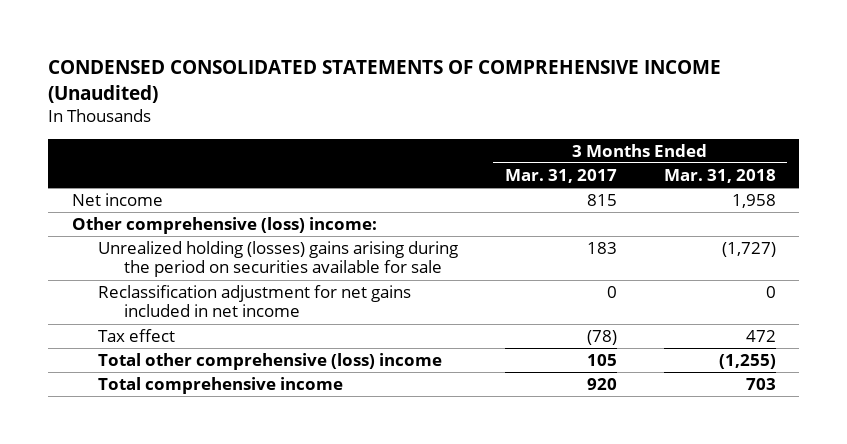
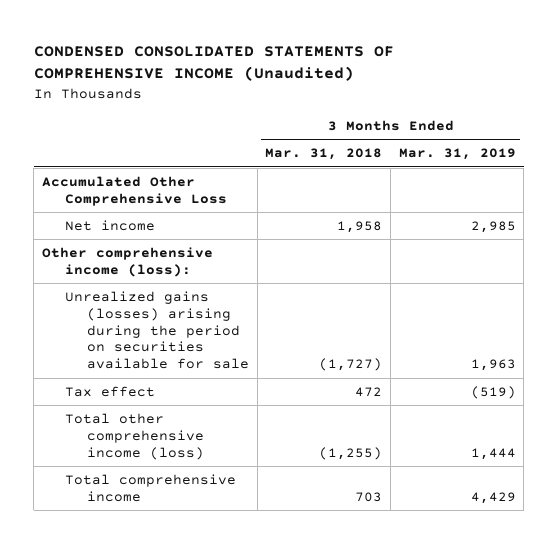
- | 3 Months Ended Mar. 31, 2017 | 3 Months Ended Mar. 31, 2018
+ | 3 Months Ended Mar. 31, 2018 | 3 Months Ended Mar. 31, 2019
+ Accumulated Other Comprehensive Loss
- Other comprehensive (loss) income:
- Unrealized holding (losses) gains arising during the period on securities available for sale | 183 | (1,727)
- Reclassification adjustment for net gains included in net income | 0 | 0
+ Other comprehensive income (loss):
+ Unrealized gains (losses) arising during the period on securities available for sale | (1,727) | 1,963
- Total other comprehensive (loss) income | 105 | (1,255)
+ Total other comprehensive income (loss) | (1,255) | 1,444

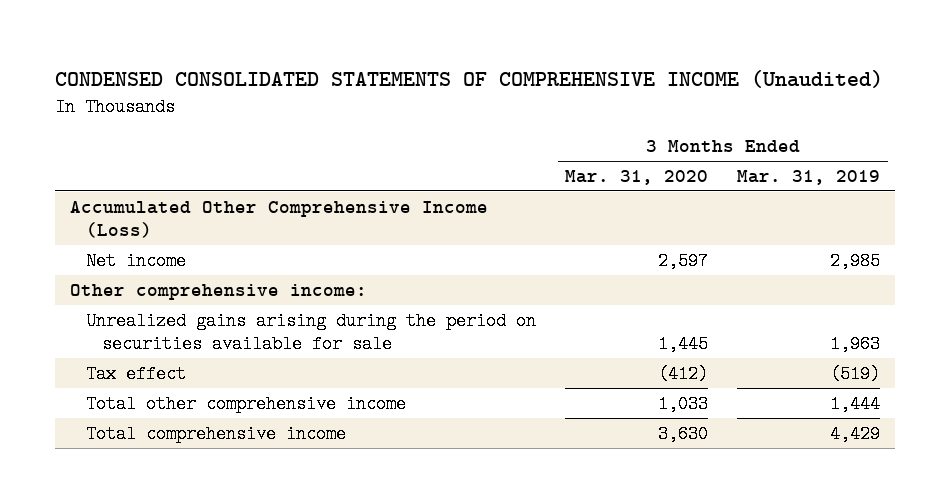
- | 3 Months Ended Mar. 31, 2018 | 3 Months Ended Mar. 31, 2019
+ | 3 Months Ended Mar. 31, 2020 | 3 Months Ended Mar. 31, 2019
- Accumulated Other Comprehensive Loss
+ Accumulated Other Comprehensive Income (Loss)
- Other comprehensive income (loss):
- Unrealized gains (losses) arising during the period on securities available for sale | (1,727) | 1,963
+ Other comprehensive income:
+ Unrealized gains arising during the period on securities available for sale | 1,445 | 1,963
- Total other comprehensive income (loss) | (1,255) | 1,444
+ Total other comprehensive income | 1,033 | 1,444

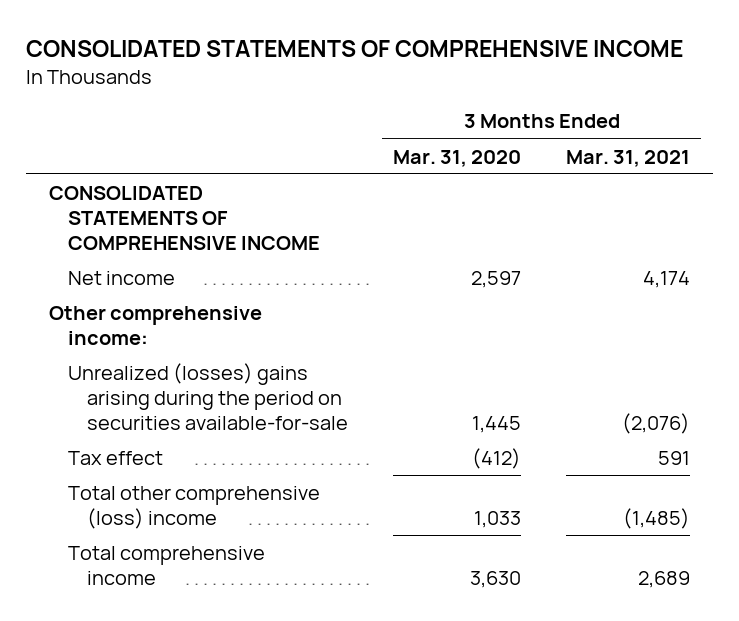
- CONDENSED CONSOLIDATED STATEMENTS OF COMPREHENSIVE INCOME (Unaudited)
+ CONSOLIDATED STATEMENTS OF COMPREHENSIVE INCOME
- | 3 Months Ended Mar. 31, 2020 | 3 Months Ended Mar. 31, 2019
+ | 3 Months Ended Mar. 31, 2020 | 3 Months Ended Mar. 31, 2021
- Accumulated Other Comprehensive Income (Loss)
+ CONSOLIDATED STATEMENTS OF COMPREHENSIVE INCOME
- Unrealized gains arising during the period on securities available for sale | 1,445 | 1,963
+ Unrealized (losses) gains arising during the period on securities available-for-sale | 1,445 | (2,076)
- Total other comprehensive income | 1,033 | 1,444
+ Total other comprehensive (loss) income | 1,033 | (1,485)

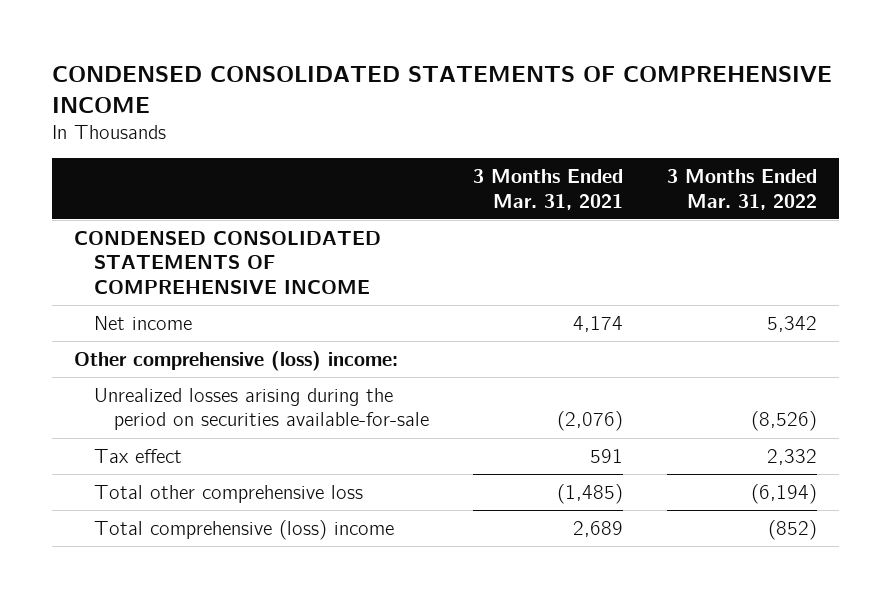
- CONSOLIDATED STATEMENTS OF COMPREHENSIVE INCOME
+ CONDENSED CONSOLIDATED STATEMENTS OF COMPREHENSIVE INCOME
- | 3 Months Ended Mar. 31, 2020 | 3 Months Ended Mar. 31, 2021
+ | 3 Months Ended Mar. 31, 2021 | 3 Months Ended Mar. 31, 2022
- CONSOLIDATED STATEMENTS OF COMPREHENSIVE INCOME
+ CONDENSED CONSOLIDATED STATEMENTS OF COMPREHENSIVE INCOME
- Other comprehensive income:
- Unrealized (losses) gains arising during the period on securities available-for-sale | 1,445 | (2,076)
+ Other comprehensive (loss) income:
+ Unrealized losses arising during the period on securities available-for-sale | (2,076) | (8,526)
- Total other comprehensive (loss) income | 1,033 | (1,485)
- Total comprehensive income | 3,630 | 2,689
+ Total other comprehensive loss | (1,485) | (6,194)
+ Total comprehensive (loss) income | 2,689 | (852)

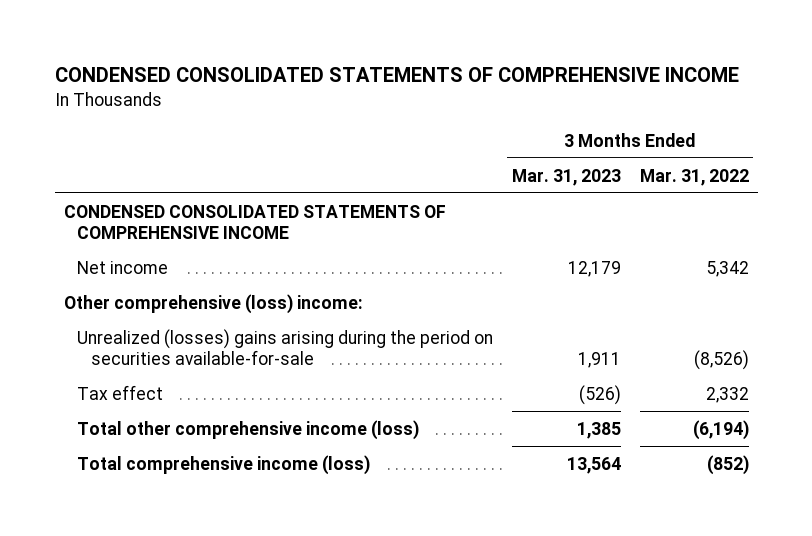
- | 3 Months Ended Mar. 31, 2021 | 3 Months Ended Mar. 31, 2022
+ | 3 Months Ended Mar. 31, 2023 | 3 Months Ended Mar. 31, 2022
- Unrealized losses arising during the period on securities available-for-sale | (2,076) | (8,526)
+ Unrealized (losses) gains arising during the period on securities available-for-sale | 1,911 | (8,526)
- Total other comprehensive loss | (1,485) | (6,194)
- Total comprehensive (loss) income | 2,689 | (852)
+ Total other comprehensive income (loss) | 1,385 | (6,194)
+ Total comprehensive income (loss) | 13,564 | (852)

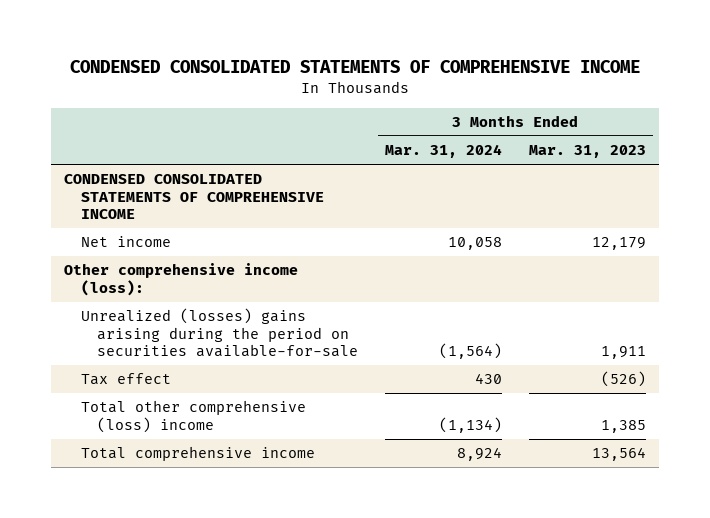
- | 3 Months Ended Mar. 31, 2023 | 3 Months Ended Mar. 31, 2022
+ | 3 Months Ended Mar. 31, 2024 | 3 Months Ended Mar. 31, 2023
- Other comprehensive (loss) income:
+ Other comprehensive income (loss):
- Total other comprehensive income (loss) | 1,385 | (6,194)
- Total comprehensive income (loss) | 13,564 | (852)
+ Total other comprehensive (loss) income | (1,134) | 1,385
+ Total comprehensive income | 8,924 | 13,564

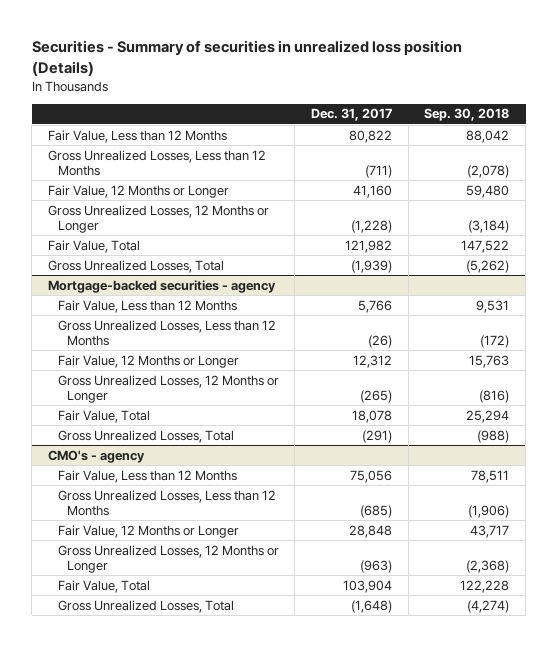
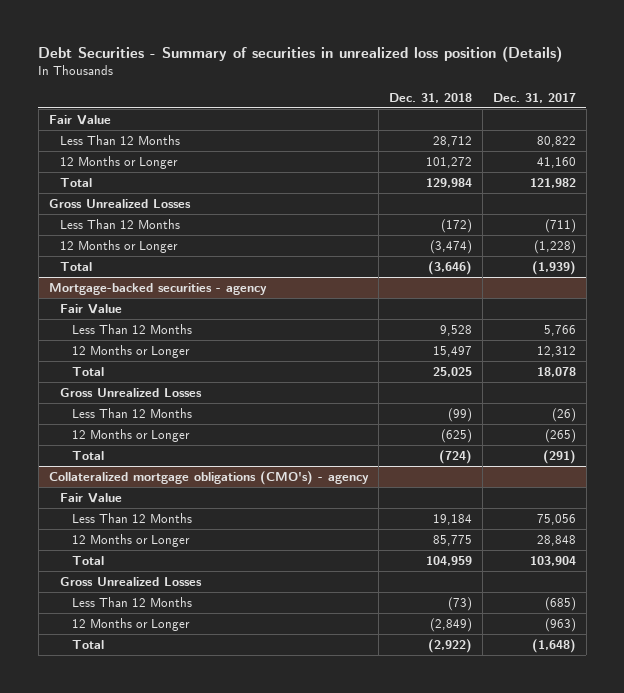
- Securities - Summary of securities in unrealized loss position (Details)
+ Debt Securities - Summary of securities in unrealized loss position (Details)
- | Dec. 31, 2017 | Sep. 30, 2018
+ | Dec. 31, 2018 | Dec. 31, 2017
- Fair Value, Less than 12 Months | 80,822 | 88,042
- Gross Unrealized Losses, Less than 12 Months | (711) | (2,078)
- Fair Value, 12 Months or Longer | 41,160 | 59,480
- Gross Unrealized Losses, 12 Months or Longer | (1,228) | (3,184)
- Fair Value, Total | 121,982 | 147,522
- Gross Unrealized Losses, Total | (1,939) | (5,262)
+ Fair Value
+ Less Than 12 Months | 28,712 | 80,822
+ 12 Months or Longer | 101,272 | 41,160
+ Total | 129,984 | 121,982
+ Gross Unrealized Losses
+ Less Than 12 Months | (172) | (711)
+ 12 Months or Longer | (3,474) | (1,228)
+ Total | (3,646) | (1,939)
@ Mortgage-backed securities - agency
- Fair Value, Less than 12 Months | 5,766 | 9,531
- Gross Unrealized Losses, Less than 12 Months | (26) | (172)
- Fair Value, 12 Months or Longer | 12,312 | 15,763
- Gross Unrealized Losses, 12 Months or Longer | (265) | (816)
- Fair Value, Total | 18,078 | 25,294
- Gross Unrealized Losses, Total | (291) | (988)
- CMO's - agency
- Fair Value, Less than 12 Months | 75,056 | 78,511
- Gross Unrealized Losses, Less than 12 Months | (685) | (1,906)
- Fair Value, 12 Months or Longer | 28,848 | 43,717
- Gross Unrealized Losses, 12 Months or Longer | (963) | (2,368)
- Fair Value, Total | 103,904 | 122,228
- Gross Unrealized Losses, Total | (1,648) | (4,274)
@ Mortgage-backed securities - agency
+ Fair Value
+ Less Than 12 Months | 9,528 | 5,766
+ 12 Months or Longer | 15,497 | 12,312
+ Total | 25,025 | 18,078
+ Gross Unrealized Losses
+ Less Than 12 Months | (99) | (26)
+ 12 Months or Longer | (625) | (265)
+ Total | (724) | (291)
+ Collateralized mortgage obligations (CMO's) - agency
+ Fair Value
+ Less Than 12 Months | 19,184 | 75,056
+ 12 Months or Longer | 85,775 | 28,848
+ Total | 104,959 | 103,904
+ Gross Unrealized Losses
+ Less Than 12 Months | (73) | (685)
+ 12 Months or Longer | (2,849) | (963)
+ Total | (2,922) | (1,648)

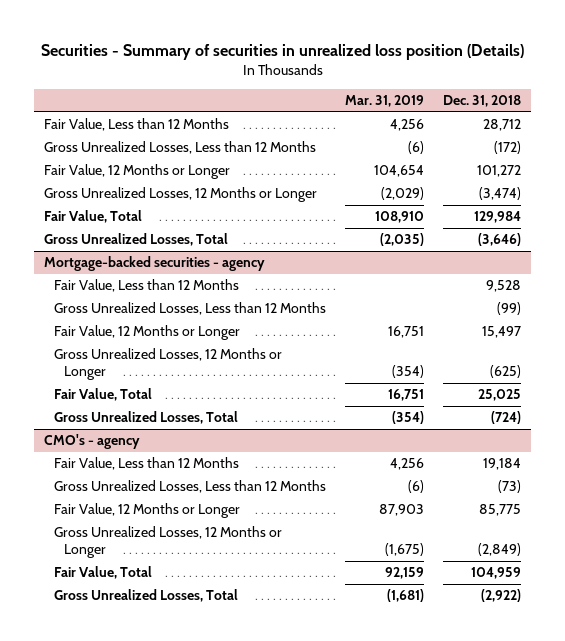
- Debt Securities - Summary of securities in unrealized loss position (Details)
+ Securities - Summary of securities in unrealized loss position (Details)
- | Dec. 31, 2018 | Dec. 31, 2017
+ | Mar. 31, 2019 | Dec. 31, 2018
- Fair Value
- Less Than 12 Months | 28,712 | 80,822
- 12 Months or Longer | 101,272 | 41,160
- Total | 129,984 | 121,982
- Gross Unrealized Losses
- Less Than 12 Months | (172) | (711)
- 12 Months or Longer | (3,474) | (1,228)
- Total | (3,646) | (1,939)
+ Fair Value, Less than 12 Months | 4,256 | 28,712
+ Gross Unrealized Losses, Less than 12 Months | (6) | (172)
+ Fair Value, 12 Months or Longer | 104,654 | 101,272
+ Gross Unrealized Losses, 12 Months or Longer | (2,029) | (3,474)
+ Fair Value, Total | 108,910 | 129,984
+ Gross Unrealized Losses, Total | (2,035) | (3,646)
@ Mortgage-backed securities - agency
- Fair Value
- Less Than 12 Months | 9,528 | 5,766
- 12 Months or Longer | 15,497 | 12,312
- Total | 25,025 | 18,078
- Gross Unrealized Losses
- Less Than 12 Months | (99) | (26)
- 12 Months or Longer | (625) | (265)
- Total | (724) | (291)
- Collateralized mortgage obligations (CMO's) - agency
- Fair Value
- Less Than 12 Months | 19,184 | 75,056
- 12 Months or Longer | 85,775 | 28,848
- Total | 104,959 | 103,904
- Gross Unrealized Losses
- Less Than 12 Months | (73) | (685)
- 12 Months or Longer | (2,849) | (963)
- Total | (2,922) | (1,648)
@ Mortgage-backed securities - agency
+ Fair Value, Less than 12 Months | | 9,528
+ Gross Unrealized Losses, Less than 12 Months | | (99)
+ Fair Value, 12 Months or Longer | 16,751 | 15,497
+ Gross Unrealized Losses, 12 Months or Longer | (354) | (625)
+ Fair Value, Total | 16,751 | 25,025
+ Gross Unrealized Losses, Total | (354) | (724)
+ CMO's - agency
+ Fair Value, Less than 12 Months | 4,256 | 19,184
+ Gross Unrealized Losses, Less than 12 Months | (6) | (73)
+ Fair Value, 12 Months or Longer | 87,903 | 85,775
+ Gross Unrealized Losses, 12 Months or Longer | (1,675) | (2,849)
+ Fair Value, Total | 92,159 | 104,959
+ Gross Unrealized Losses, Total | (1,681) | (2,922)

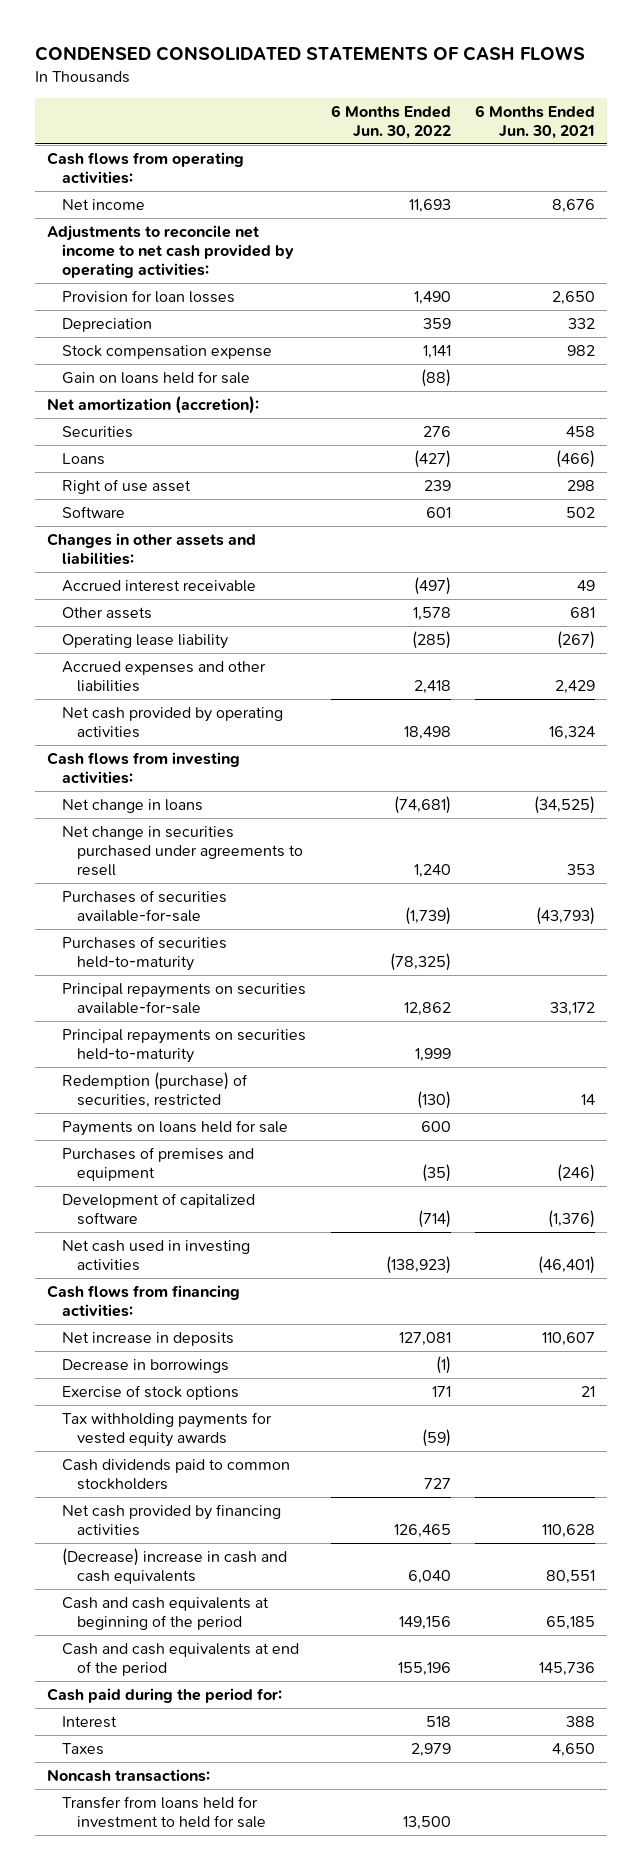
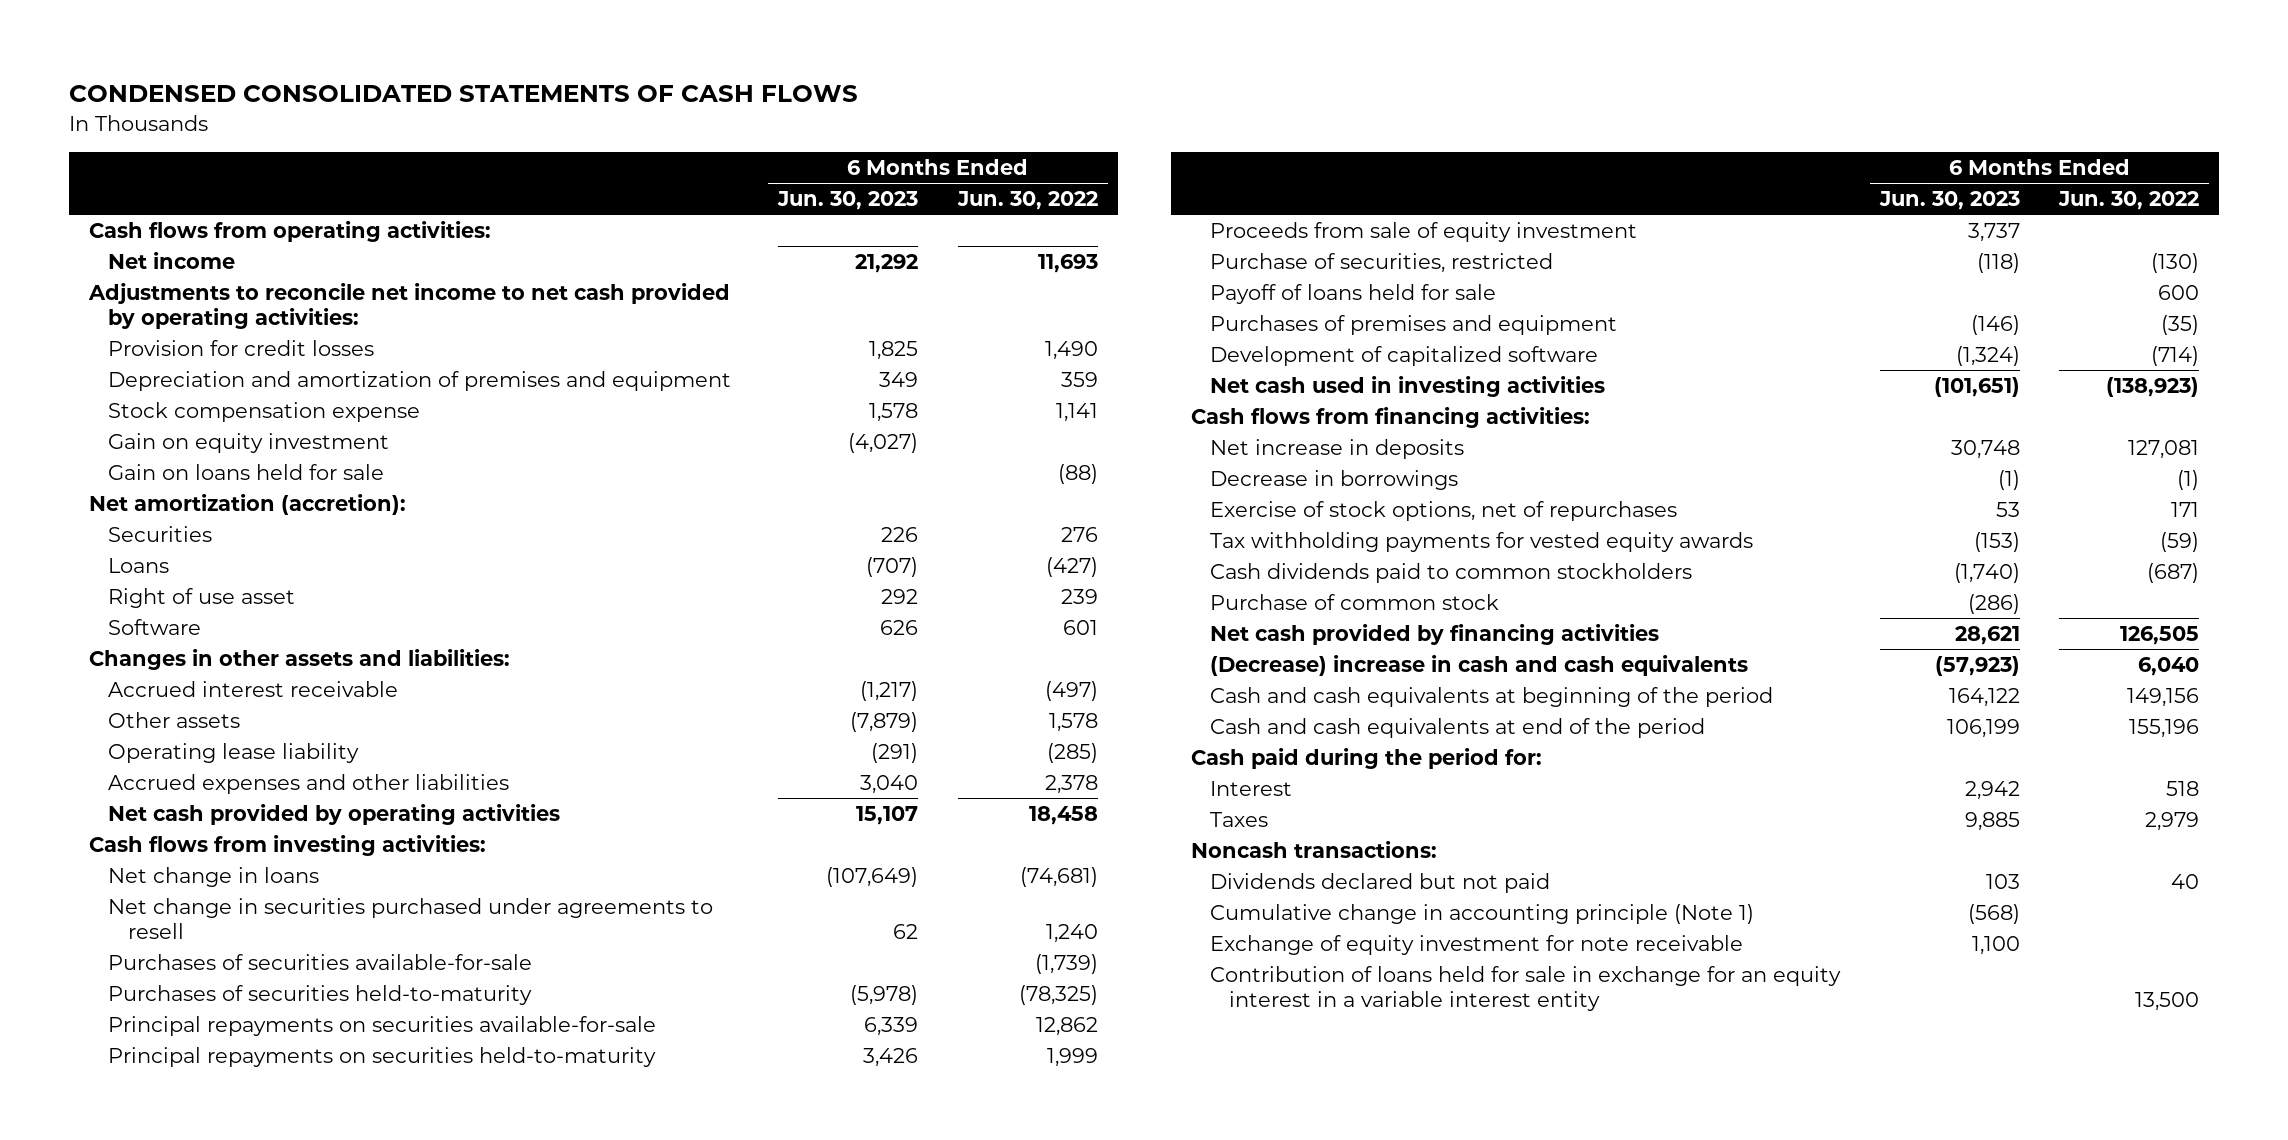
- | 6 Months Ended Jun. 30, 2022 | 6 Months Ended Jun. 30, 2021
+ | 6 Months Ended Jun. 30, 2023 | 6 Months Ended Jun. 30, 2022
- Provision for loan losses | 1,490 | 2,650
- Depreciation | 359 | 332
+ Provision for credit losses | 1,825 | 1,490
+ Depreciation and amortization of premises and equipment | 349 | 359
+ Gain on equity investment | (4,027) |
- Accrued expenses and other liabilities | 2,418 | 2,429
- Net cash provided by operating activities | 18,498 | 16,324
+ Accrued expenses and other liabilities | 3,040 | 2,378
+ Net cash provided by operating activities | 15,107 | 18,458
- Redemption (purchase) of securities, restricted | (130) | 14
- Payments on loans held for sale | 600 |
+ Proceeds from sale of equity investment | 3,737 |
+ Purchase of securities, restricted | (118) | (130)
+ Payoff of loans held for sale | | 600
- Exercise of stock options | 171 | 21
+ Exercise of stock options, net of repurchases | 53 | 171
- Cash dividends paid to common stockholders | 727 |
- Net cash provided by financing activities | 126,465 | 110,628
+ Cash dividends paid to common stockholders | (1,740) | (687)
+ Purchase of common stock | (286) |
+ Net cash provided by financing activities | 28,621 | 126,505
- Transfer from loans held for investment to held for sale | 13,500 |
+ Dividends declared but not paid | 103 | 40
+ Cumulative change in accounting principle (Note 1) | (568) |
+ Exchange of equity investment for note receivable | 1,100 |
+ Contribution of loans held for sale in exchange for an equity interest in a variable interest entity | | 13,500

